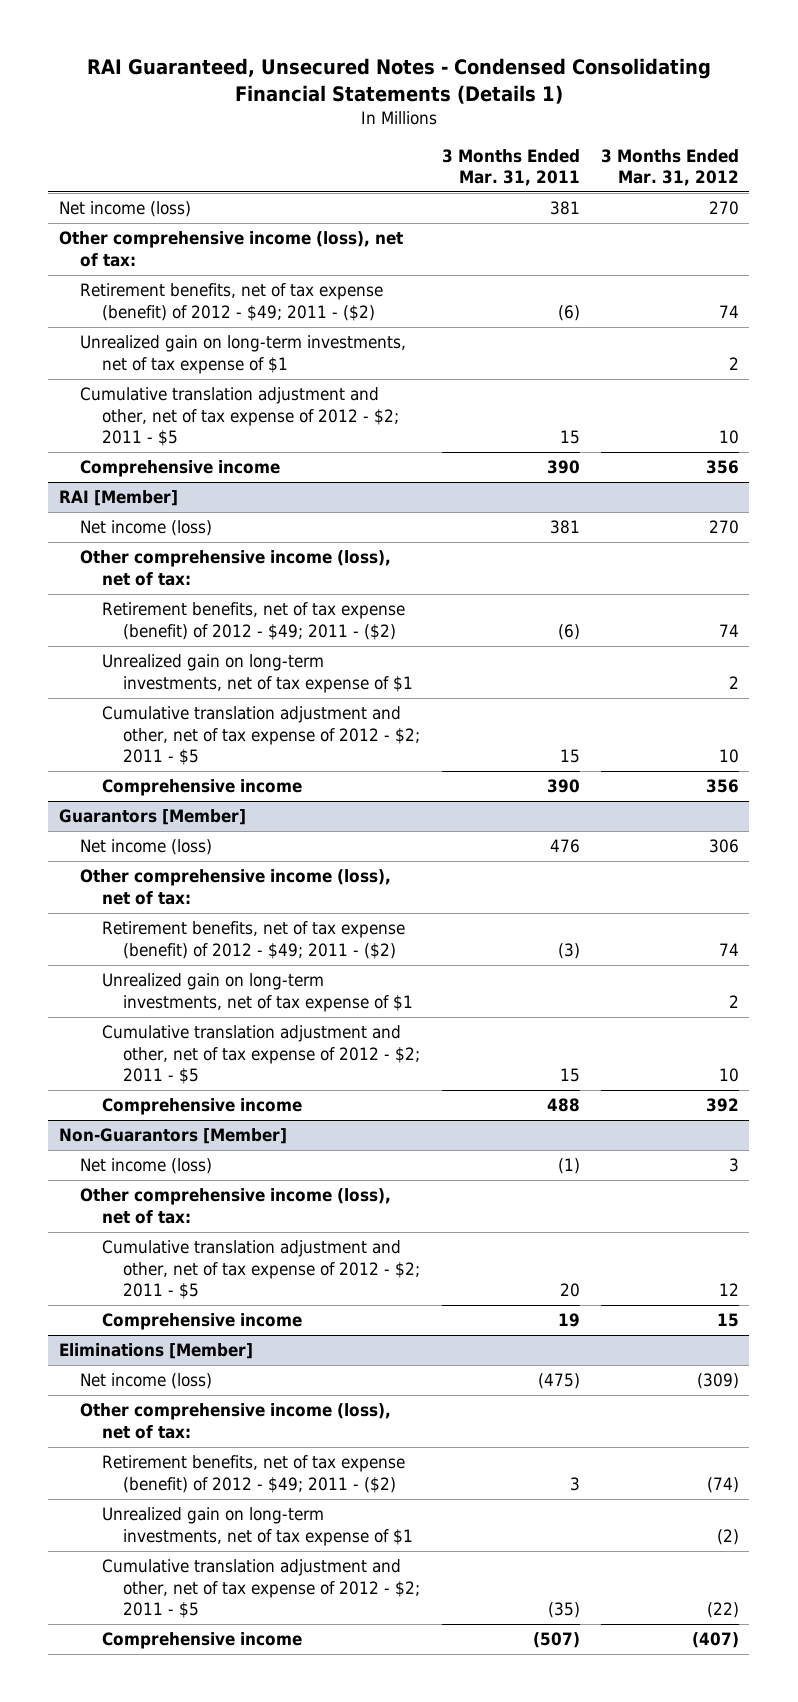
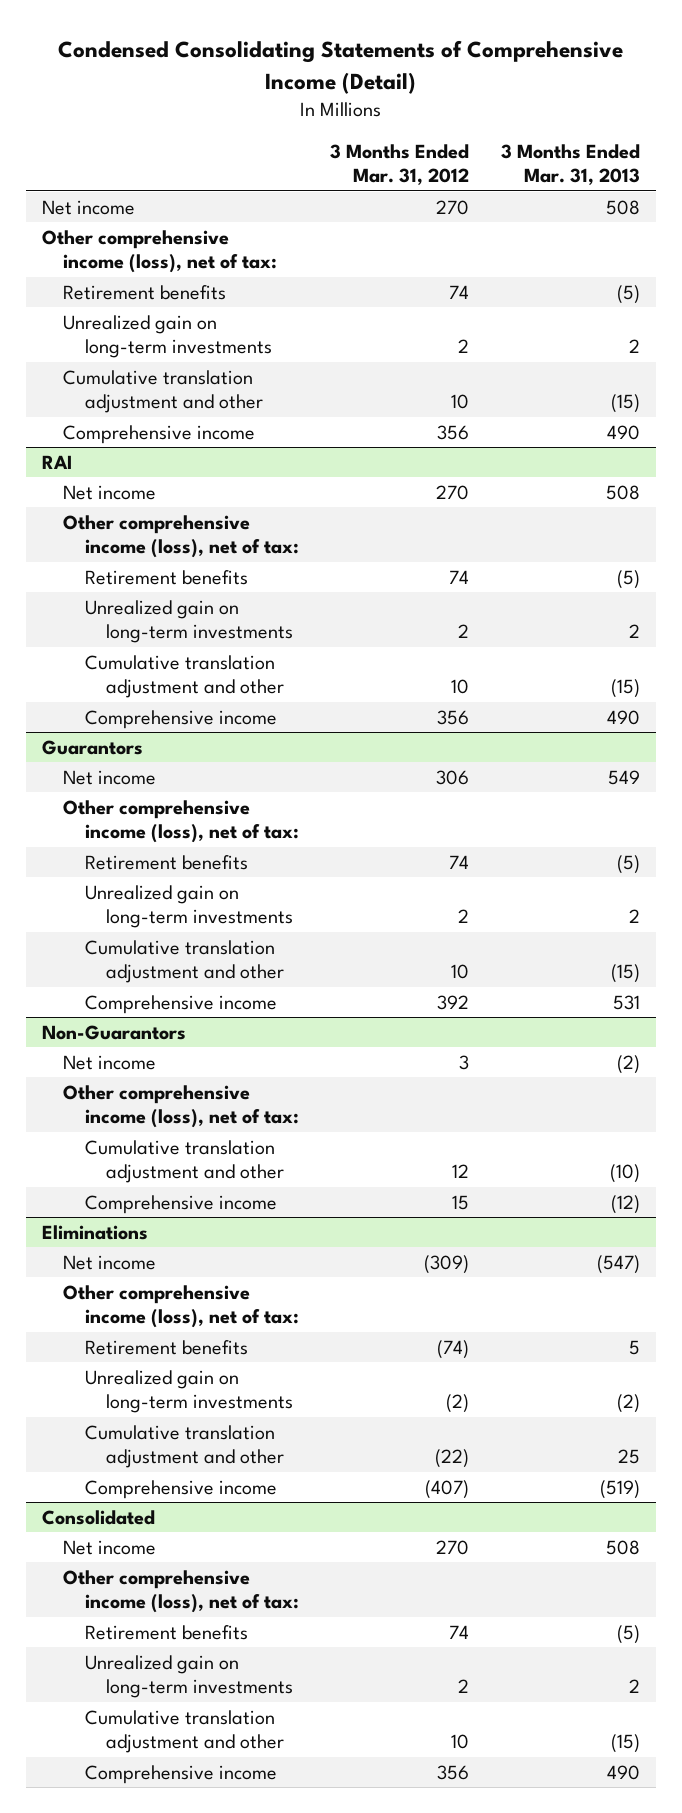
- RAI Guaranteed, Unsecured Notes - Condensed Consolidating Financial Statements (Details 1)
+ Condensed Consolidating Statements of Comprehensive Income (Detail)
- | 3 Months Ended Mar. 31, 2011 | 3 Months Ended Mar. 31, 2012
+ | 3 Months Ended Mar. 31, 2012 | 3 Months Ended Mar. 31, 2013
- Net income (loss) | 381 | 270
+ Net income | 270 | 508
- Retirement benefits, net of tax expense (benefit) of 2012 - $49; 2011 - ($2) | (6) | 74
- Unrealized gain on long-term investments, net of tax expense of $1 | | 2
- Cumulative translation adjustment and other, net of tax expense of 2012 - $2; 2011 - $5 | 15 | 10
+ Retirement benefits | 74 | (5)
+ Unrealized gain on long-term investments | 2 | 2
+ Cumulative translation adjustment and other | 10 | (15)
- RAI [Member]
- Net income (loss) | 381 | 270
+ RAI
+ Net income | 270 | 508
- Retirement benefits, net of tax expense (benefit) of 2012 - $49; 2011 - ($2) | (6) | 74
- Unrealized gain on long-term investments, net of tax expense of $1 | | 2
- Cumulative translation adjustment and other, net of tax expense of 2012 - $2; 2011 - $5 | 15 | 10
+ Retirement benefits | 74 | (5)
+ Unrealized gain on long-term investments | 2 | 2
+ Cumulative translation adjustment and other | 10 | (15)
- Guarantors [Member]
- Net income (loss) | 476 | 306
+ Guarantors
+ Net income | 306 | 549
- Retirement benefits, net of tax expense (benefit) of 2012 - $49; 2011 - ($2) | (3) | 74
- Unrealized gain on long-term investments, net of tax expense of $1 | | 2
- Cumulative translation adjustment and other, net of tax expense of 2012 - $2; 2011 - $5 | 15 | 10
+ Retirement benefits | 74 | (5)
+ Unrealized gain on long-term investments | 2 | 2
+ Cumulative translation adjustment and other | 10 | (15)
- Non-Guarantors [Member]
- Net income (loss) | (1) | 3
+ Non-Guarantors
+ Net income | 3 | (2)
- Cumulative translation adjustment and other, net of tax expense of 2012 - $2; 2011 - $5 | 20 | 12
+ Cumulative translation adjustment and other | 12 | (10)
- Eliminations [Member]
- Net income (loss) | (475) | (309)
+ Eliminations
+ Net income | (309) | (547)
- Retirement benefits, net of tax expense (benefit) of 2012 - $49; 2011 - ($2) | 3 | (74)
- Unrealized gain on long-term investments, net of tax expense of $1 | | (2)
- Cumulative translation adjustment and other, net of tax expense of 2012 - $2; 2011 - $5 | (35) | (22)
+ Retirement benefits | (74) | 5
+ Unrealized gain on long-term investments | (2) | (2)
+ Cumulative translation adjustment and other | (22) | 25
+ Consolidated
+ Net income | 270 | 508
+ Other comprehensive income (loss), net of tax:
+ Retirement benefits | 74 | (5)
+ Unrealized gain on long-term investments | 2 | 2
+ Cumulative translation adjustment and other | 10 | (15)
+ Comprehensive income | 356 | 490

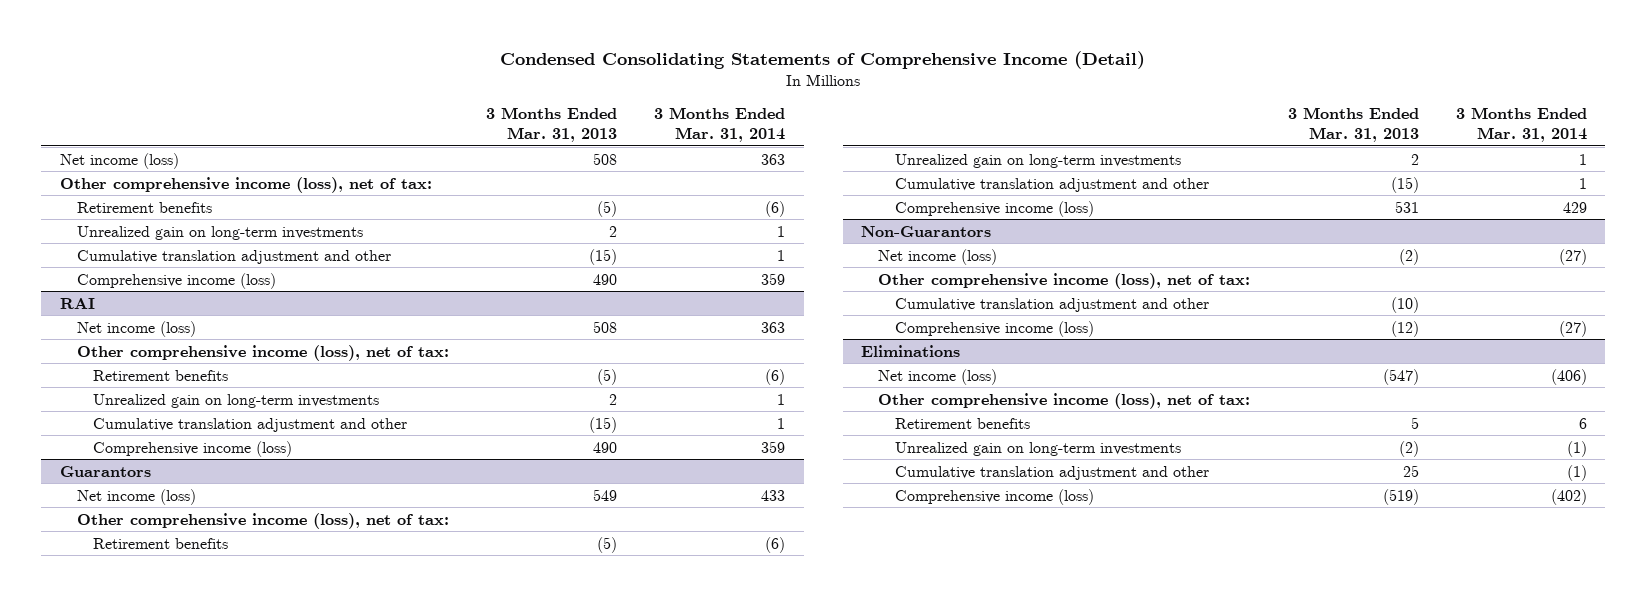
- | 3 Months Ended Mar. 31, 2012 | 3 Months Ended Mar. 31, 2013
+ | 3 Months Ended Mar. 31, 2013 | 3 Months Ended Mar. 31, 2014
- Net income | 270 | 508
+ Net income (loss) | 508 | 363
- Comprehensive income | 356 | 490
+ Comprehensive income (loss) | 490 | 359
@ RAI
- Net income | 270 | 508
+ Net income (loss) | 508 | 363
- Comprehensive income | 356 | 490
+ Comprehensive income (loss) | 490 | 359
@ Guarantors
- Net income | 306 | 549
+ Net income (loss) | 549 | 433
- Comprehensive income | 392 | 531
+ Comprehensive income (loss) | 531 | 429
@ Non-Guarantors
- Net income | 3 | (2)
+ Net income (loss) | (2) | (27)
- Comprehensive income | 15 | (12)
+ Comprehensive income (loss) | (12) | (27)
@ Eliminations
- Net income | (309) | (547)
+ Net income (loss) | (547) | (406)
- Comprehensive income | (407) | (519)
- Consolidated
- Net income | 270 | 508
- Other comprehensive income (loss), net of tax:
- Retirement benefits | 74 | (5)
- Unrealized gain on long-term investments | 2 | 2
- Cumulative translation adjustment and other | 10 | (15)
- Comprehensive income | 356 | 490
@ Eliminations
+ Comprehensive income (loss) | (519) | (402)

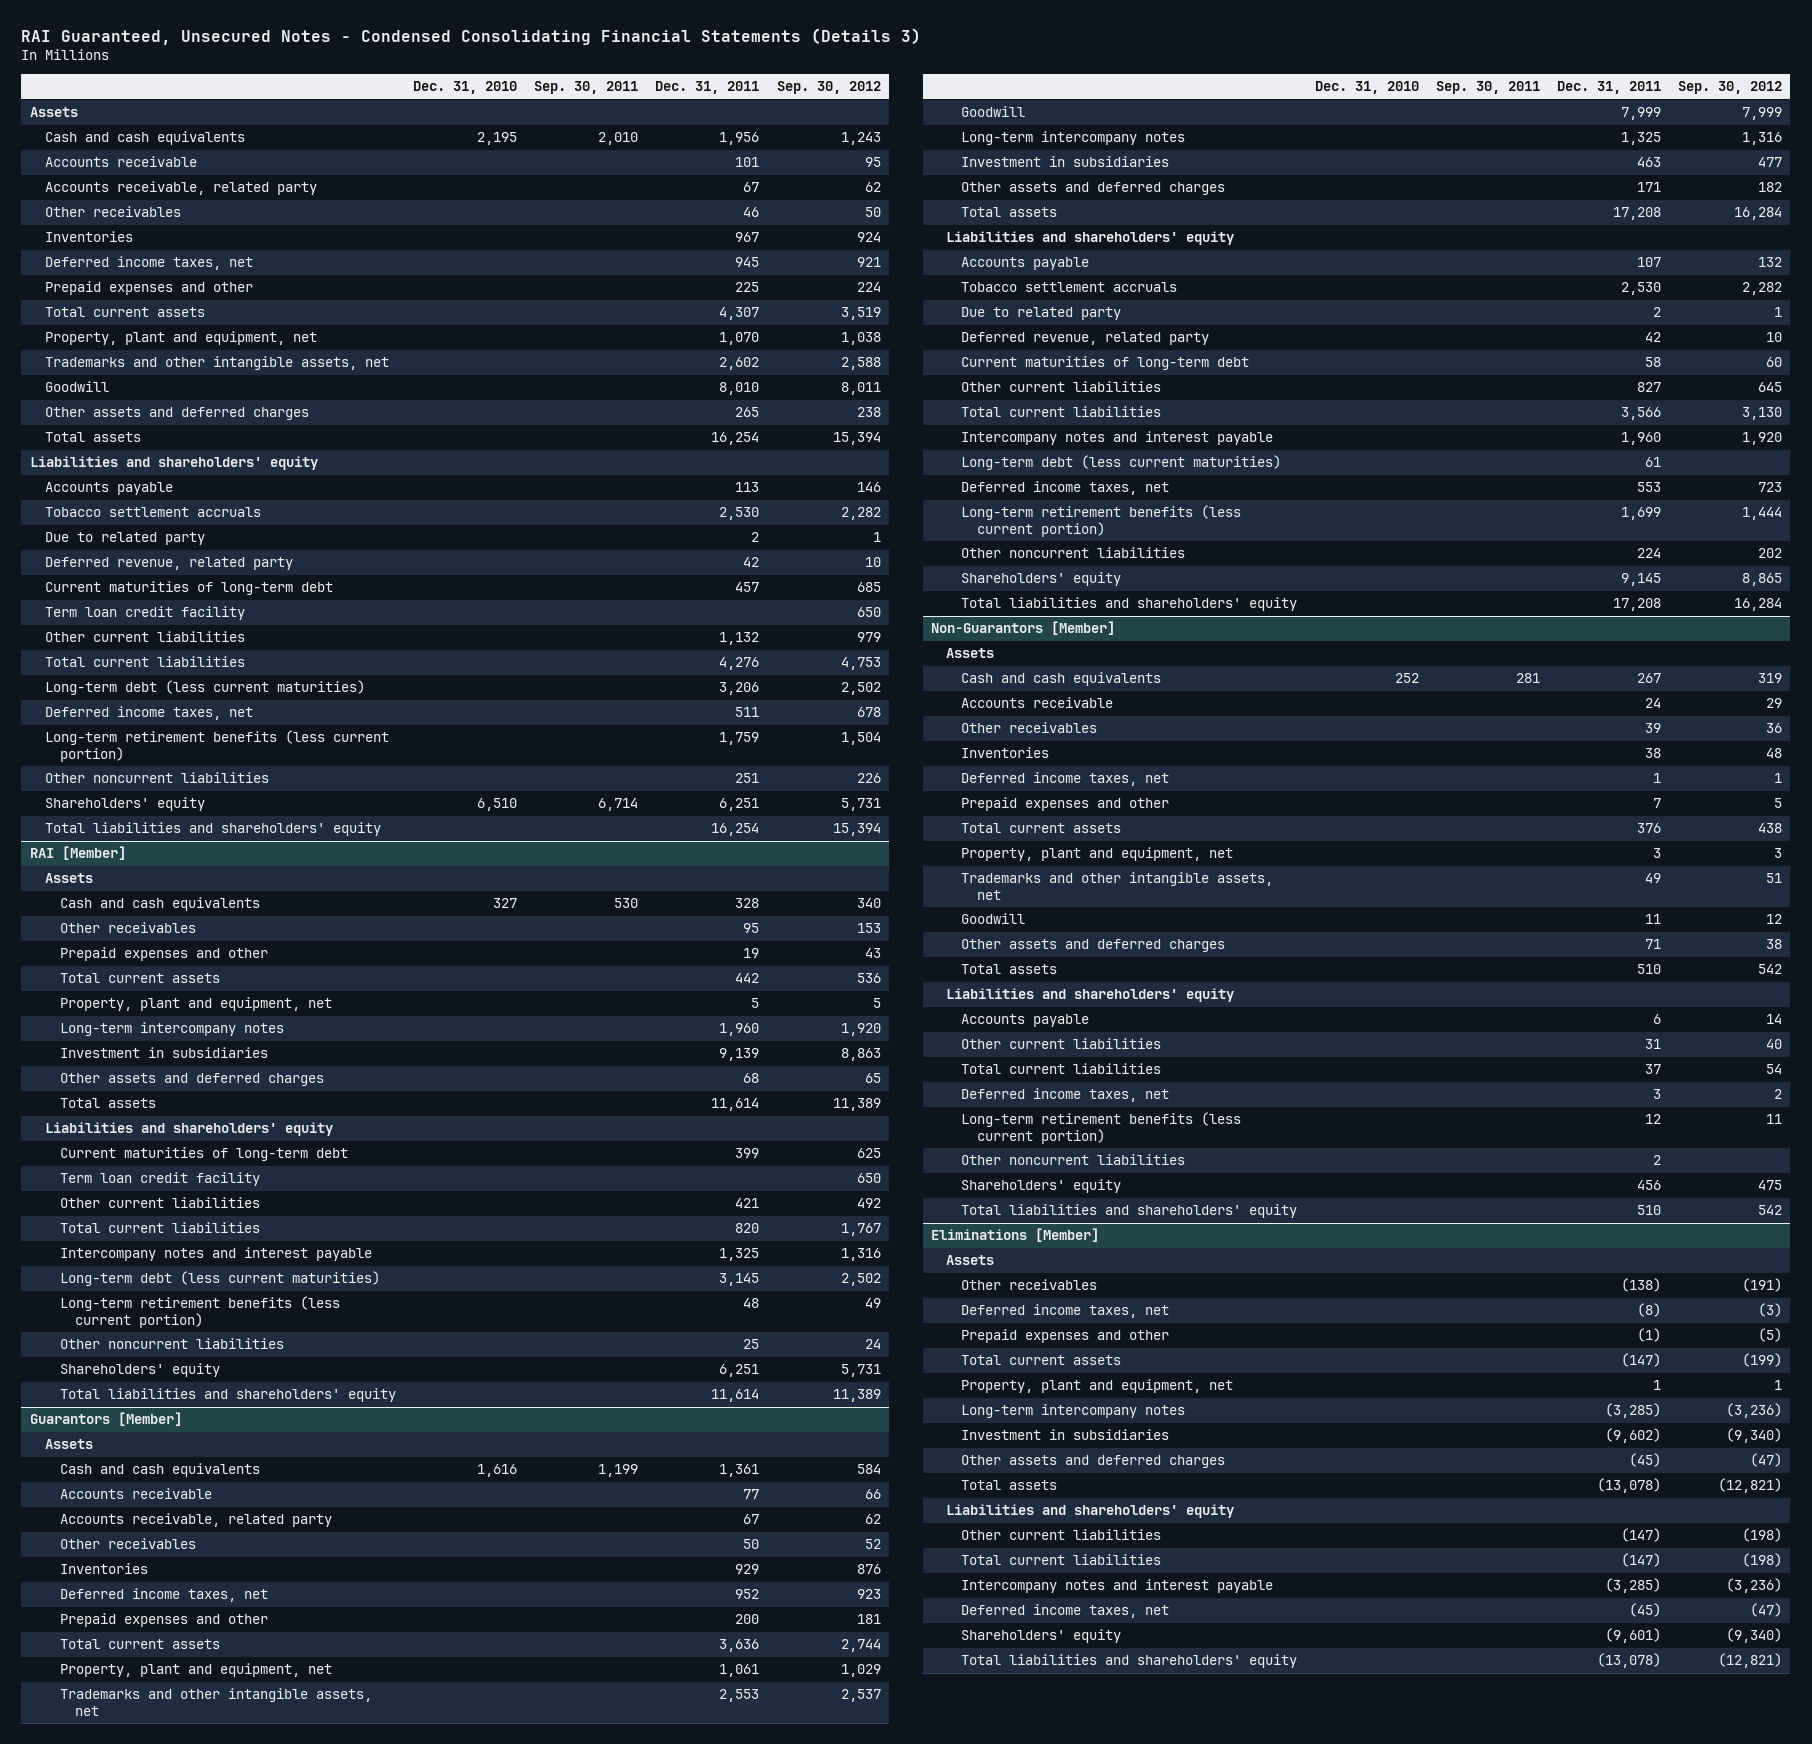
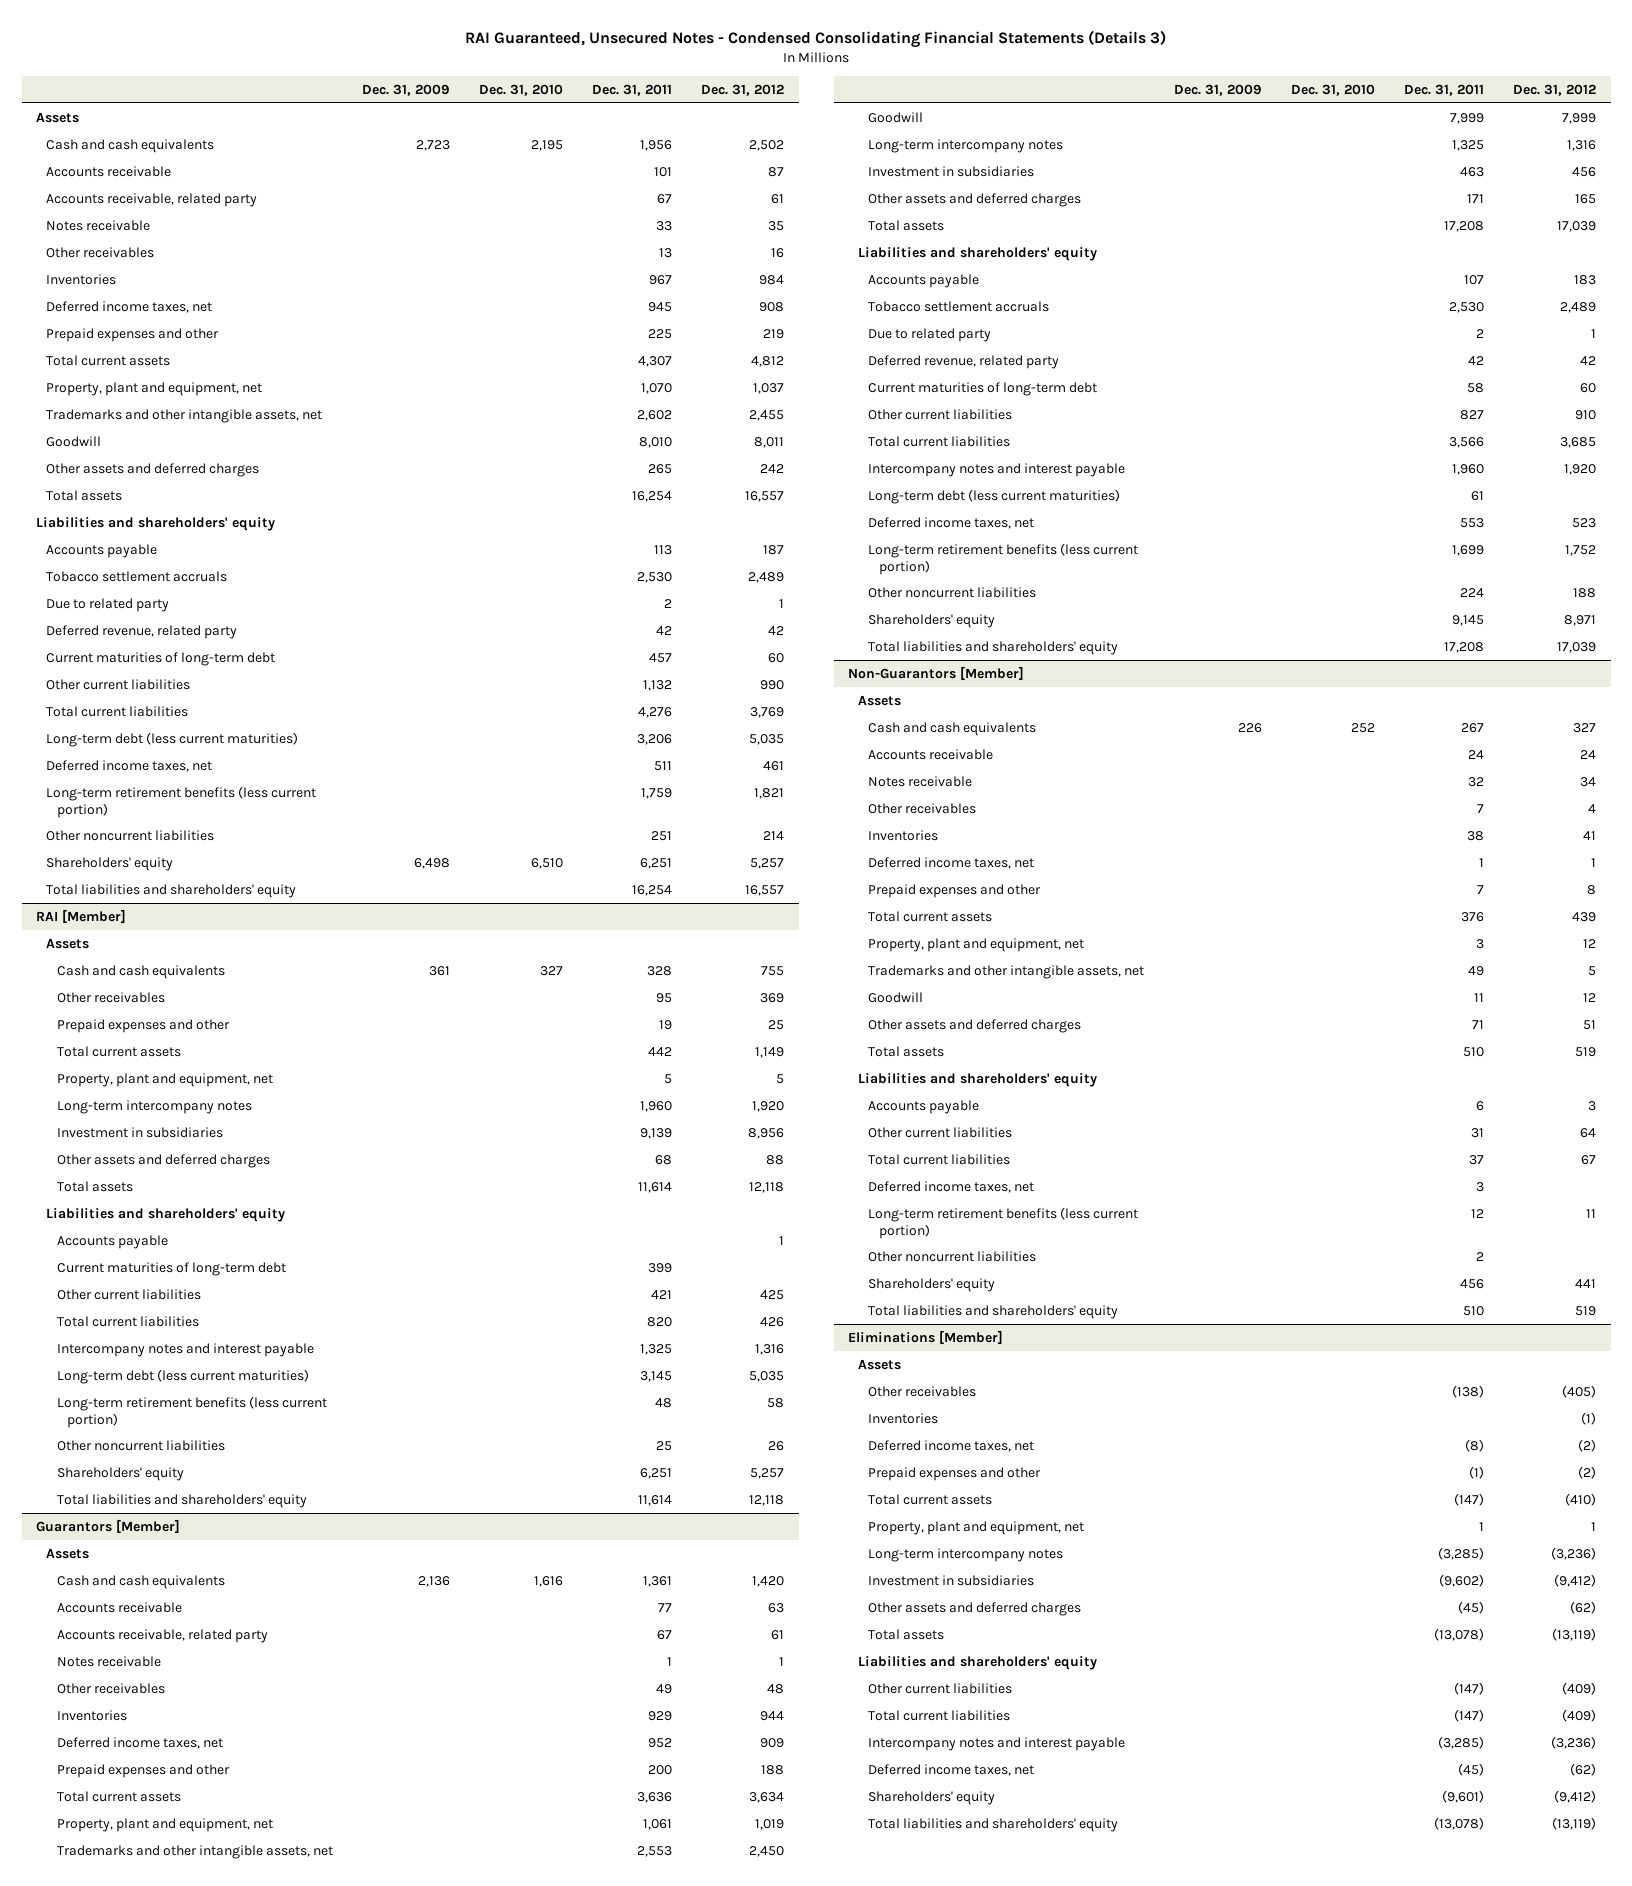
- | Dec. 31, 2010 | Sep. 30, 2011 | Dec. 31, 2011 | Sep. 30, 2012
+ | Dec. 31, 2009 | Dec. 31, 2010 | Dec. 31, 2011 | Dec. 31, 2012
- Other receivables | | | 46 | 50
+ Notes receivable | | | 33 | 35
+ Other receivables | | | 13 | 16
- Term loan credit facility | | | | 650
@ RAI [Member]
+ Accounts payable | | | | 1
- Term loan credit facility | | | | 650
@ Guarantors [Member]
- Other receivables | | | 50 | 52
+ Notes receivable | | | 1 | 1
+ Other receivables | | | 49 | 48
@ Non-Guarantors [Member]
- Other receivables | | | 39 | 36
+ Notes receivable | | | 32 | 34
+ Other receivables | | | 7 | 4
@ Eliminations [Member]
+ Inventories | | | | (1)

